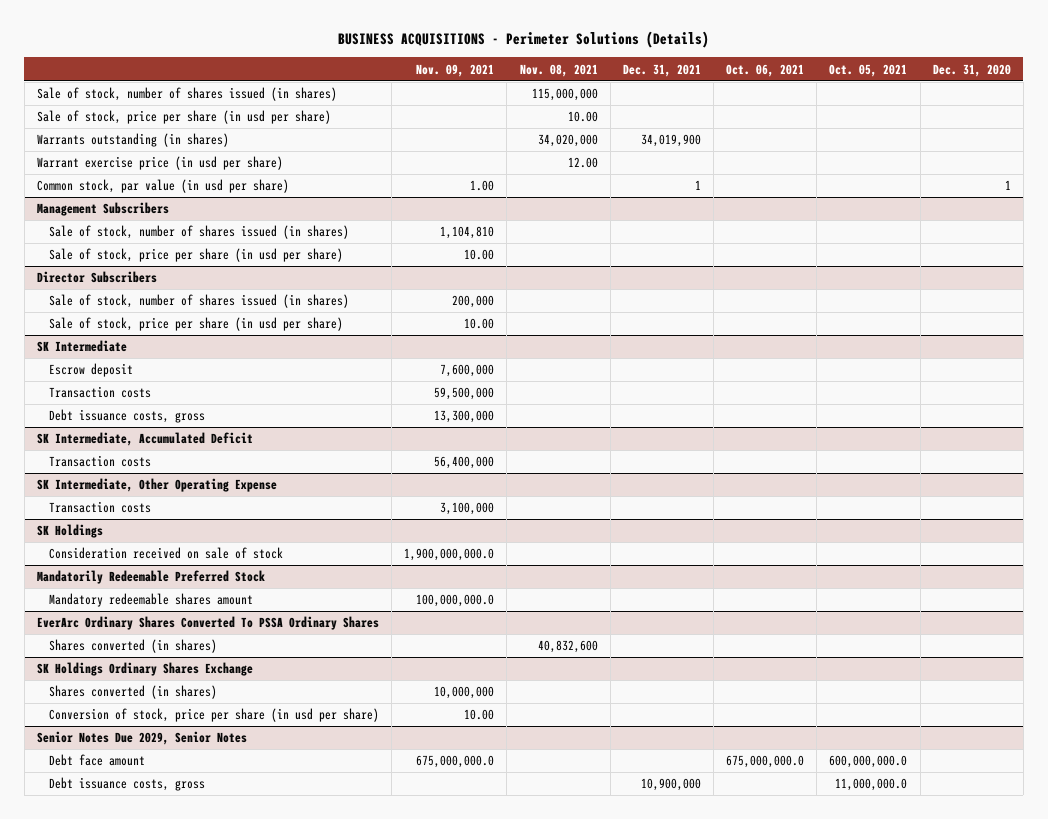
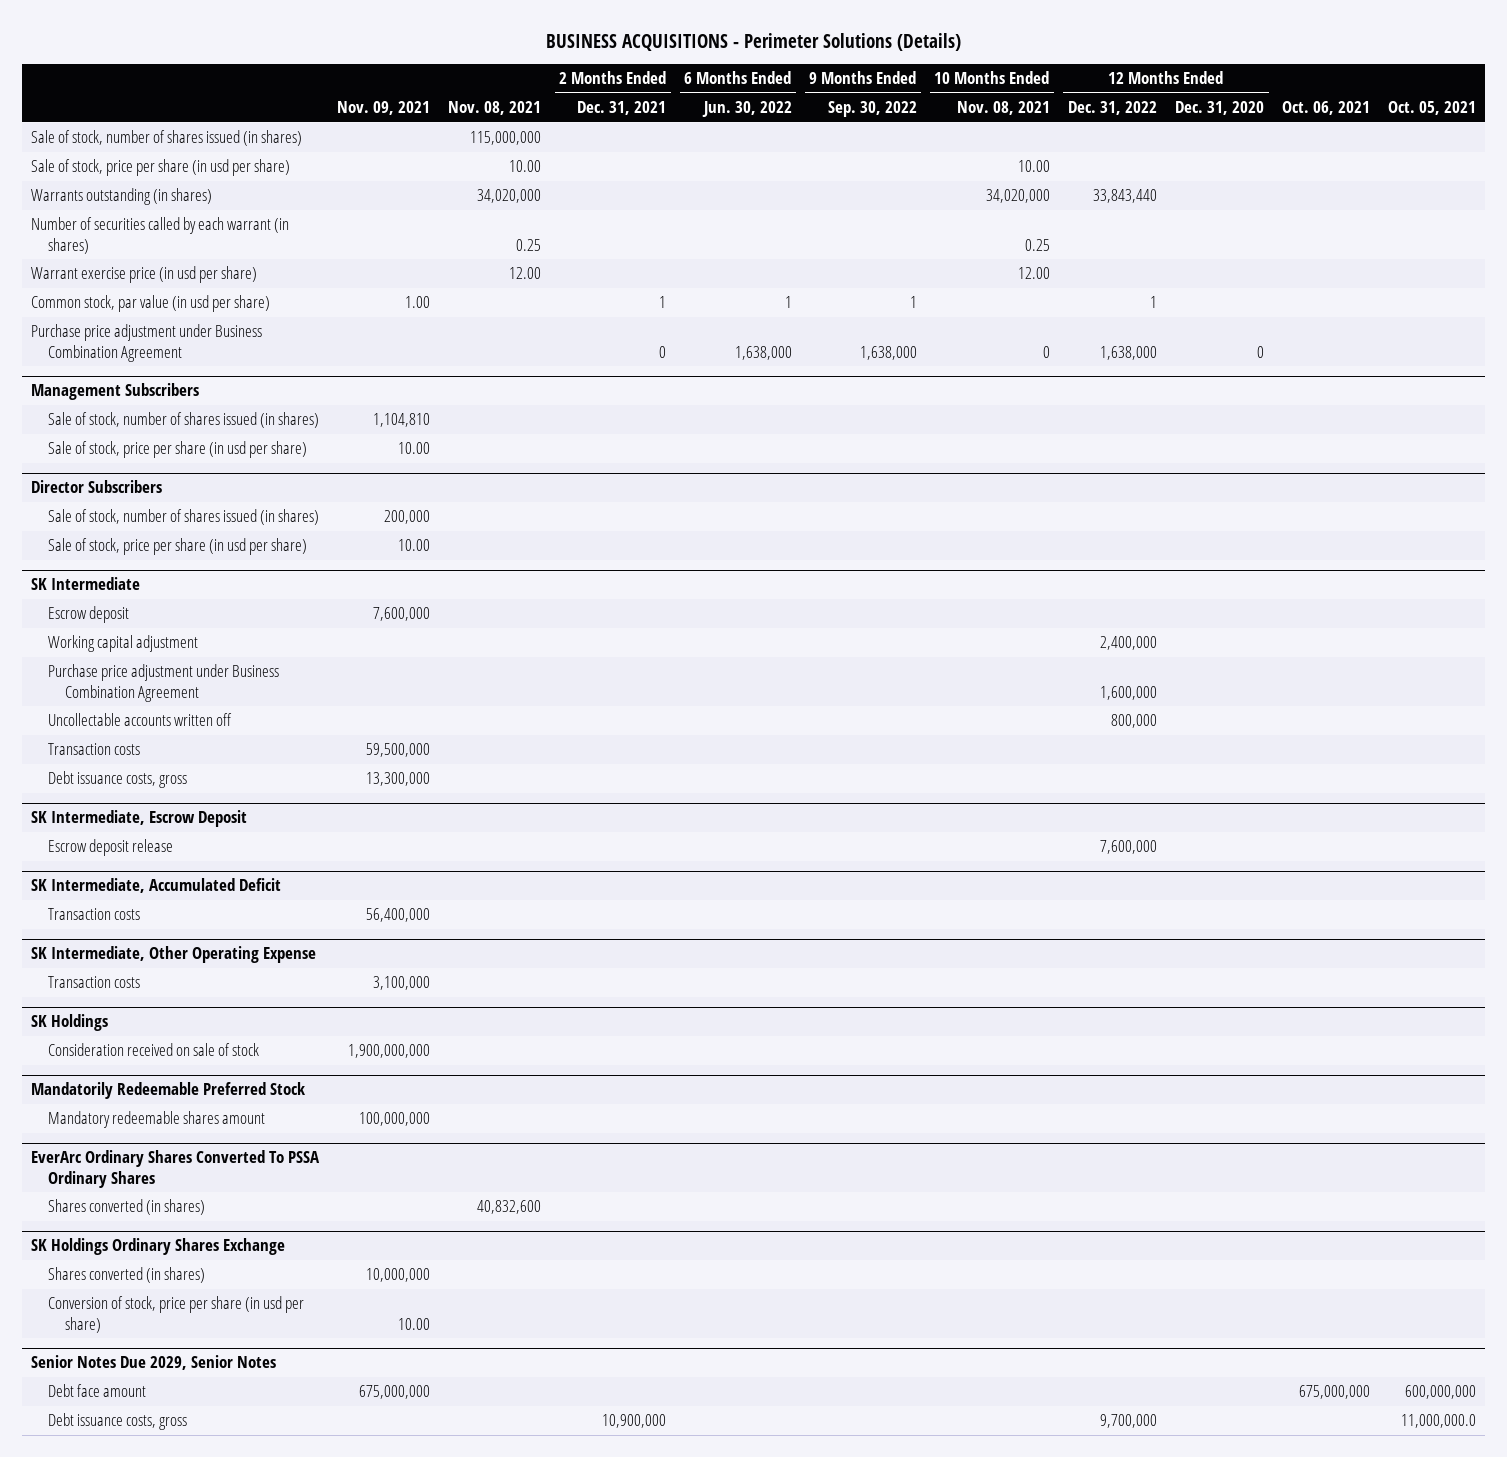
- | Nov. 09, 2021 | Nov. 08, 2021 | Dec. 31, 2021 | Oct. 06, 2021 | Oct. 05, 2021 | Dec. 31, 2020
+ | Nov. 09, 2021 | Nov. 08, 2021 | 2 Months Ended Dec. 31, 2021 | 6 Months Ended Jun. 30, 2022 | 9 Months Ended Sep. 30, 2022 | 10 Months Ended Nov. 08, 2021 | 12 Months Ended Dec. 31, 2022 | 12 Months Ended Dec. 31, 2020 | Oct. 06, 2021 | Oct. 05, 2021
+ Number of securities called by each warrant (in shares) | | 0.25 | | | | 0.25 | | | |
+ Purchase price adjustment under Business Combination Agreement | | | 0 | 1,638,000 | 1,638,000 | 0 | 1,638,000 | 0 | |
@ SK Intermediate
+ Working capital adjustment | | | | | | | 2,400,000 | | |
+ Purchase price adjustment under Business Combination Agreement | | | | | | | 1,600,000 | | |
+ Uncollectable accounts written off | | | | | | | 800,000 | | |
+ SK Intermediate, Escrow Deposit
+ Escrow deposit release | | | | | | | 7,600,000 | | |
@ SK Holdings
- Consideration received on sale of stock | 1,900,000,000.0 | | | | |
+ Consideration received on sale of stock | 1,900,000,000 | | | | | | | | |
@ Mandatorily Redeemable Preferred Stock
- Mandatory redeemable shares amount | 100,000,000.0 | | | | |
+ Mandatory redeemable shares amount | 100,000,000 | | | | | | | | |
@ Senior Notes Due 2029, Senior Notes
- Debt face amount | 675,000,000.0 | | | 675,000,000.0 | 600,000,000.0 |
+ Debt face amount | 675,000,000 | | | | | | | | 675,000,000 | 600,000,000

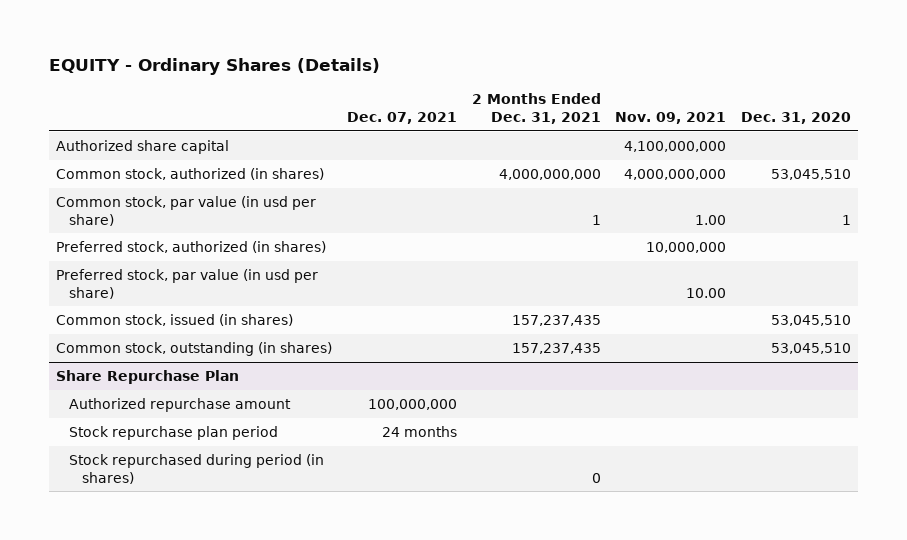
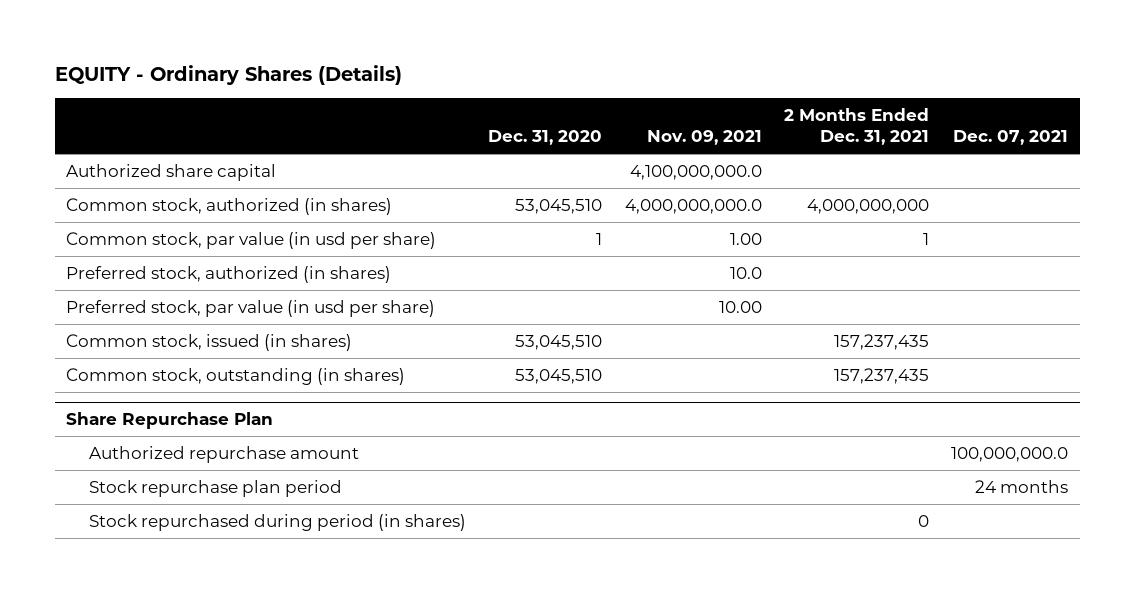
- | Dec. 07, 2021 | 2 Months Ended Dec. 31, 2021 | Nov. 09, 2021 | Dec. 31, 2020
+ | Dec. 31, 2020 | Nov. 09, 2021 | 2 Months Ended Dec. 31, 2021 | Dec. 07, 2021
- Authorized share capital | | | 4,100,000,000 |
- Common stock, authorized (in shares) | | 4,000,000,000 | 4,000,000,000 | 53,045,510
+ Authorized share capital | | 4,100,000,000.0 | |
+ Common stock, authorized (in shares) | 53,045,510 | 4,000,000,000.0 | 4,000,000,000 |
- Preferred stock, authorized (in shares) | | | 10,000,000 |
+ Preferred stock, authorized (in shares) | | 10.0 | |
@ Share Repurchase Plan
- Authorized repurchase amount | 100,000,000 | | |
+ Authorized repurchase amount | | | | 100,000,000.0

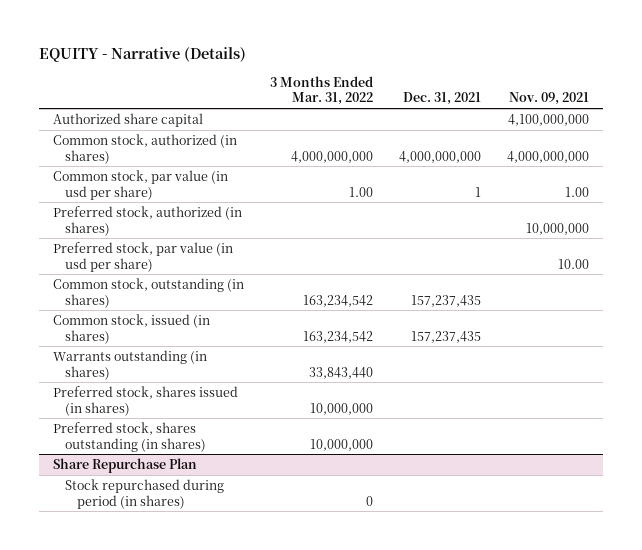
- EQUITY - Ordinary Shares (Details)
+ EQUITY - Narrative (Details)
- | Dec. 31, 2020 | Nov. 09, 2021 | 2 Months Ended Dec. 31, 2021 | Dec. 07, 2021
+ | 3 Months Ended Mar. 31, 2022 | Dec. 31, 2021 | Nov. 09, 2021
- Authorized share capital | | 4,100,000,000.0 | |
- Common stock, authorized (in shares) | 53,045,510 | 4,000,000,000.0 | 4,000,000,000 |
+ Authorized share capital | | | 4,100,000,000
+ Common stock, authorized (in shares) | 4,000,000,000 | 4,000,000,000 | 4,000,000,000
- Preferred stock, authorized (in shares) | | 10.0 | |
+ Preferred stock, authorized (in shares) | | | 10,000,000
moved down: Common stock, issued (in shares) | 163,234,542 | 157,237,435 |
+ Warrants outstanding (in shares) | 33,843,440 | |
+ Preferred stock, shares issued (in shares) | 10,000,000 | |
+ Preferred stock, shares outstanding (in shares) | 10,000,000 | |
@ Share Repurchase Plan
- Authorized repurchase amount | | | | 100,000,000.0
- Stock repurchase plan period | | | | 24 months

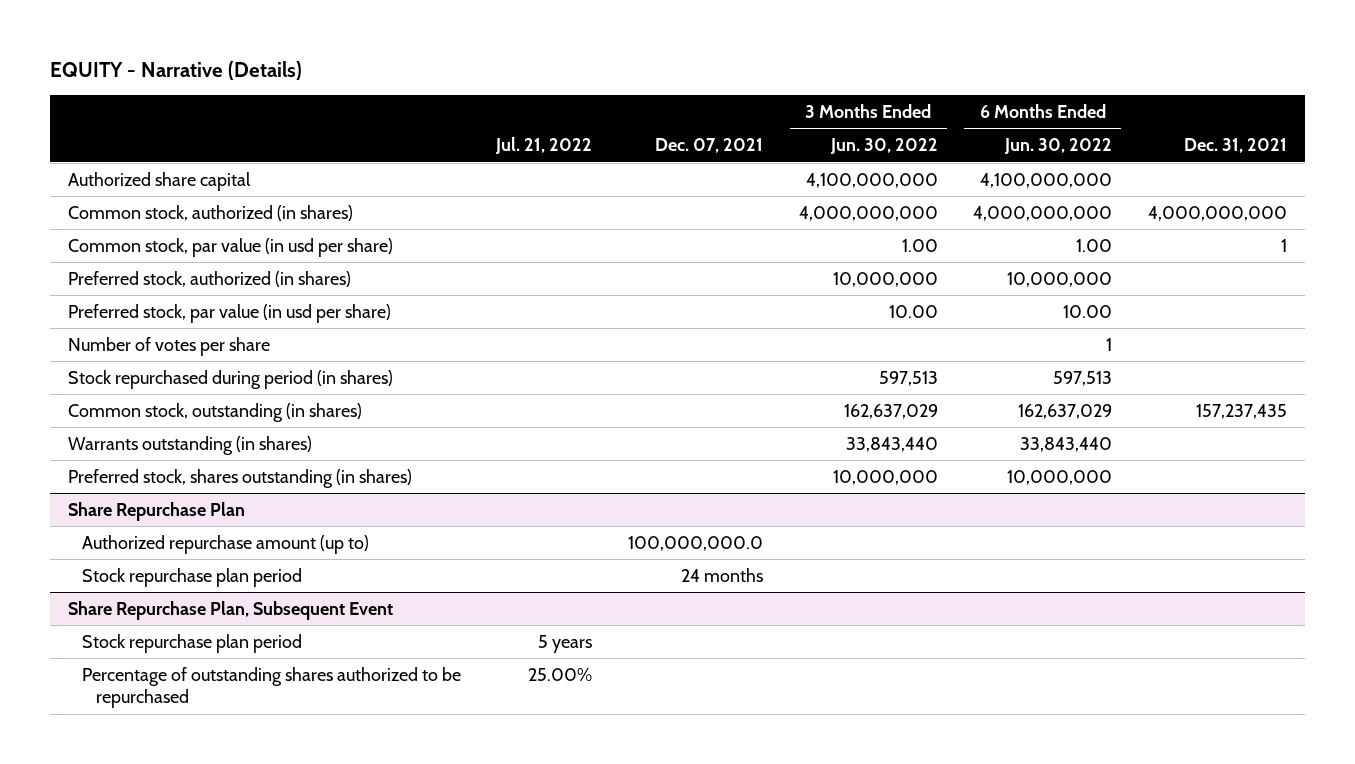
- | 3 Months Ended Mar. 31, 2022 | Dec. 31, 2021 | Nov. 09, 2021
+ | Jul. 21, 2022 | Dec. 07, 2021 | 3 Months Ended Jun. 30, 2022 | 6 Months Ended Jun. 30, 2022 | Dec. 31, 2021
+ Number of votes per share | | | | 1 |
+ Stock repurchased during period (in shares) | | | 597,513 | 597,513 |
- Common stock, issued (in shares) | 163,234,542 | 157,237,435 |
- Preferred stock, shares issued (in shares) | 10,000,000 | |
@ Share Repurchase Plan
- Stock repurchased during period (in shares) | 0 | |
+ Authorized repurchase amount (up to) | | 100,000,000.0 | | |
+ Stock repurchase plan period | | 24 months | | |
+ Share Repurchase Plan, Subsequent Event
+ Stock repurchase plan period | 5 years | | | |
+ Percentage of outstanding shares authorized to be repurchased | 25.00% | | | |

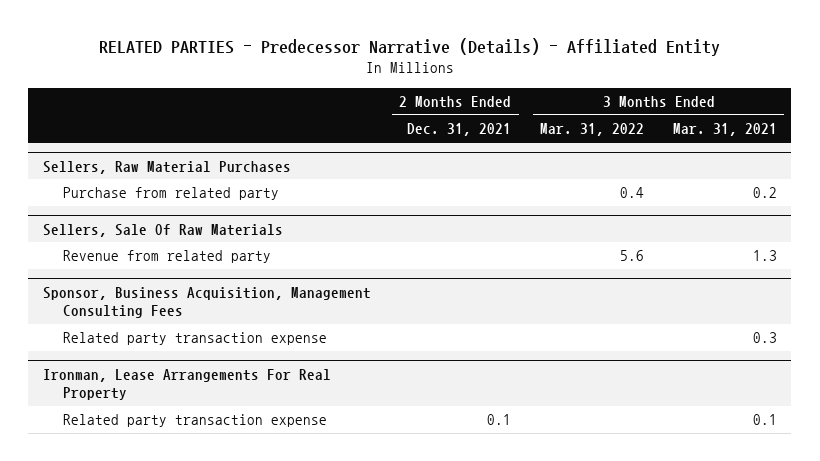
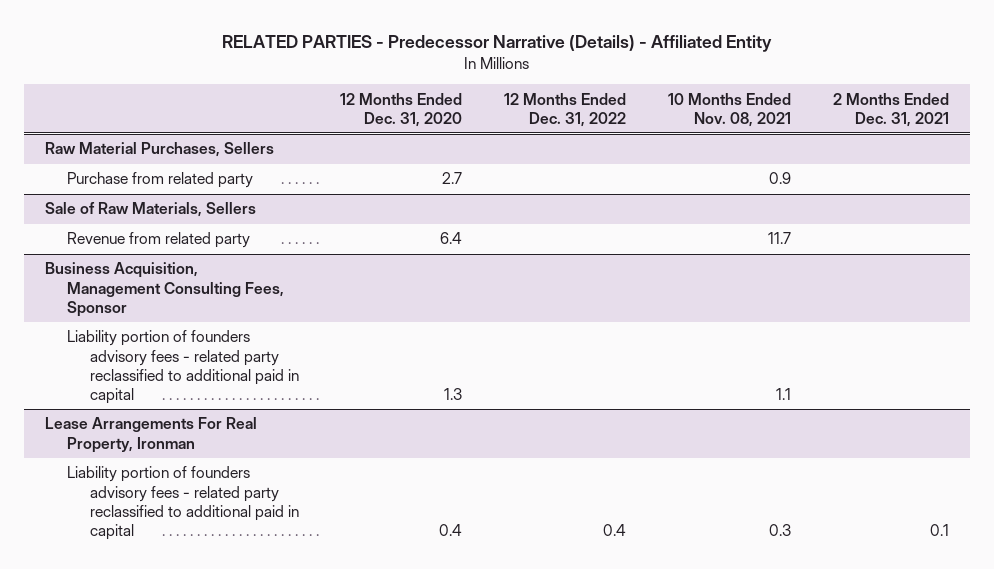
- | 2 Months Ended Dec. 31, 2021 | 3 Months Ended Mar. 31, 2022 | 3 Months Ended Mar. 31, 2021
+ | 12 Months Ended Dec. 31, 2020 | 12 Months Ended Dec. 31, 2022 | 10 Months Ended Nov. 08, 2021 | 2 Months Ended Dec. 31, 2021
- Sellers, Raw Material Purchases
+ Raw Material Purchases, Sellers
- Sellers, Sale Of Raw Materials
+ Sale of Raw Materials, Sellers
- Sponsor, Business Acquisition, Management Consulting Fees
- Related party transaction expense | | | 0.3
- Ironman, Lease Arrangements For Real Property
- Related party transaction expense | 0.1 | | 0.1
+ Business Acquisition, Management Consulting Fees, Sponsor
+ Liability portion of founders advisory fees - related party reclassified to additional paid in capital | 1.3 | | 1.1 |
+ Lease Arrangements For Real Property, Ironman
+ Liability portion of founders advisory fees - related party reclassified to additional paid in capital | 0.4 | 0.4 | 0.3 | 0.1

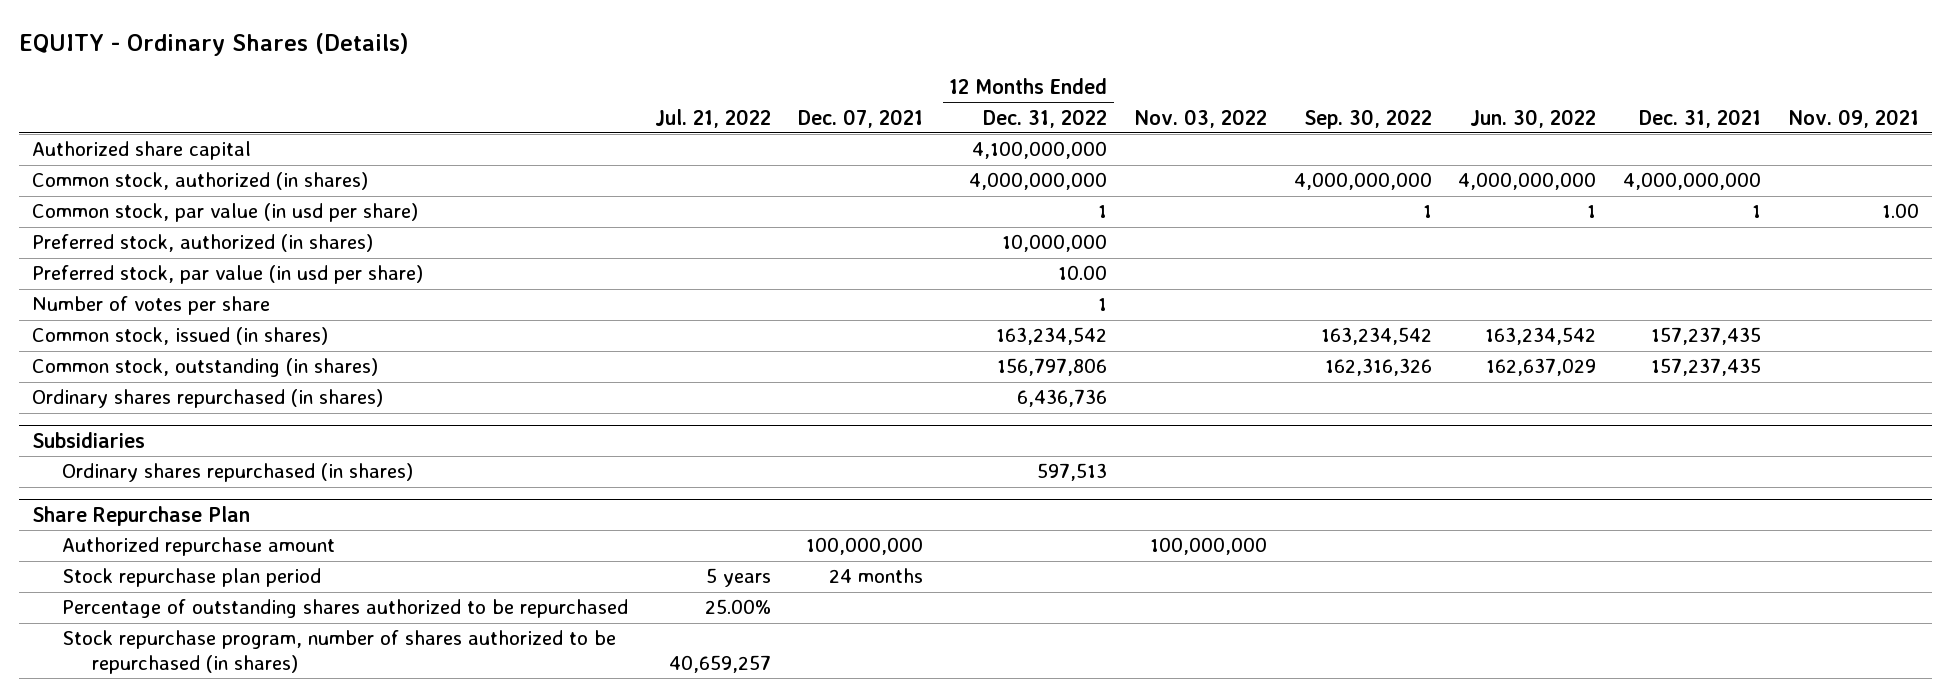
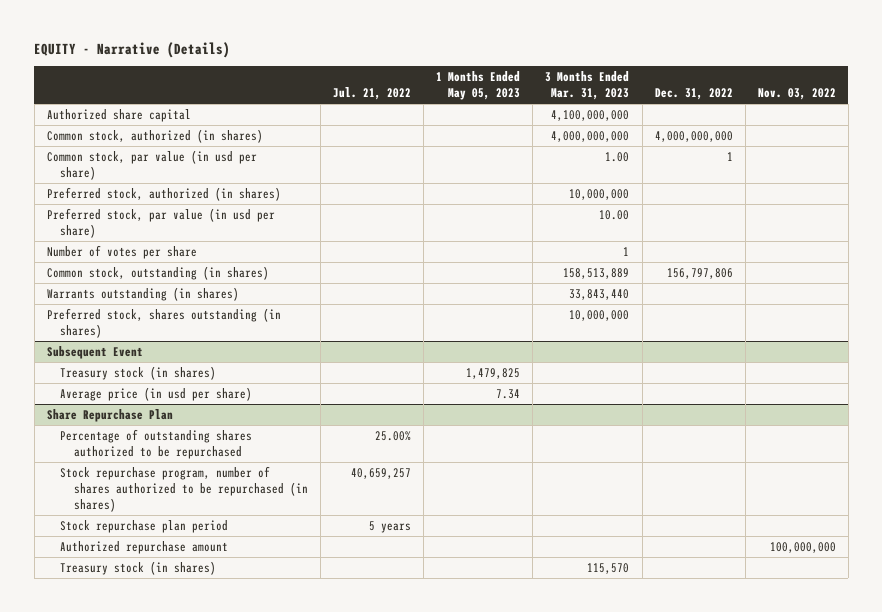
- EQUITY - Ordinary Shares (Details)
+ EQUITY - Narrative (Details)
- | Jul. 21, 2022 | Dec. 07, 2021 | 12 Months Ended Dec. 31, 2022 | Nov. 03, 2022 | Sep. 30, 2022 | Jun. 30, 2022 | Dec. 31, 2021 | Nov. 09, 2021
+ | Jul. 21, 2022 | 1 Months Ended May 05, 2023 | 3 Months Ended Mar. 31, 2023 | Dec. 31, 2022 | Nov. 03, 2022
- Common stock, issued (in shares) | | | 163,234,542 | | 163,234,542 | 163,234,542 | 157,237,435 |
- Ordinary shares repurchased (in shares) | | | 6,436,736 | | | | |
- Subsidiaries
- Ordinary shares repurchased (in shares) | | | 597,513 | | | | |
+ Warrants outstanding (in shares) | | | 33,843,440 | |
+ Preferred stock, shares outstanding (in shares) | | | 10,000,000 | |
+ Subsequent Event
+ Treasury stock (in shares) | | 1,479,825 | | |
+ Average price (in usd per share) | | 7.34 | | |
@ Share Repurchase Plan
moved down: Stock repurchase plan period | 5 years | | | |
moved down: Authorized repurchase amount | | | | | 100,000,000
+ Treasury stock (in shares) | | | 115,570 | |

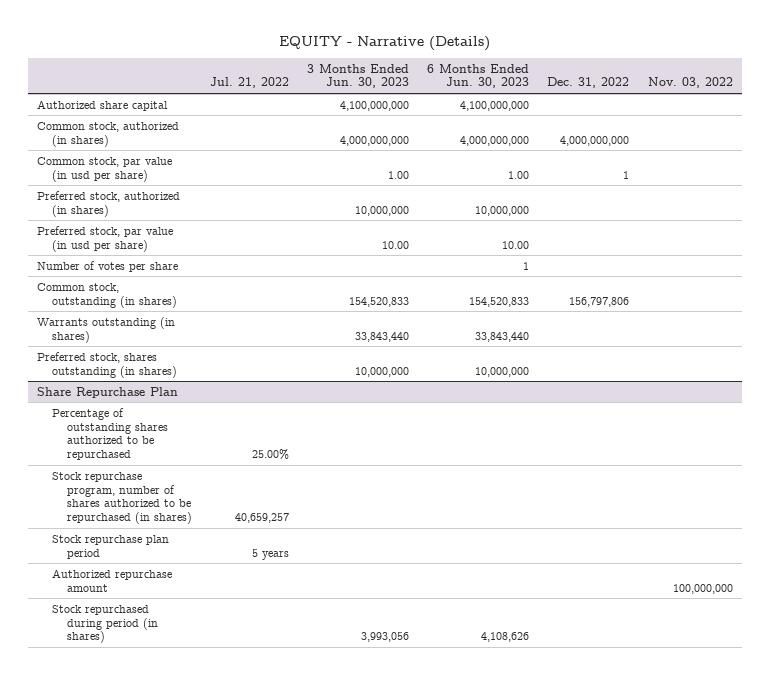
- | Jul. 21, 2022 | 1 Months Ended May 05, 2023 | 3 Months Ended Mar. 31, 2023 | Dec. 31, 2022 | Nov. 03, 2022
+ | Jul. 21, 2022 | 3 Months Ended Jun. 30, 2023 | 6 Months Ended Jun. 30, 2023 | Dec. 31, 2022 | Nov. 03, 2022
- Subsequent Event
- Treasury stock (in shares) | | 1,479,825 | | |
- Average price (in usd per share) | | 7.34 | | |
@ Share Repurchase Plan
- Treasury stock (in shares) | | | 115,570 | |
+ Stock repurchased during period (in shares) | | 3,993,056 | 4,108,626 | |

